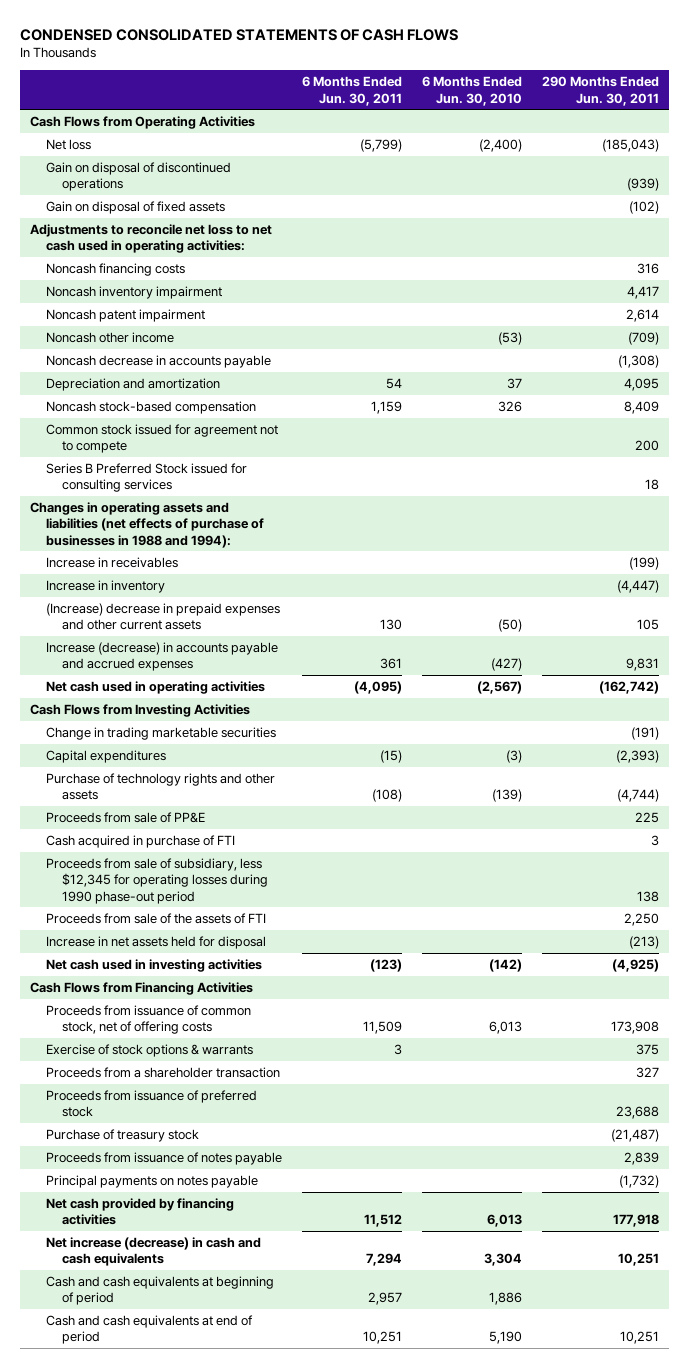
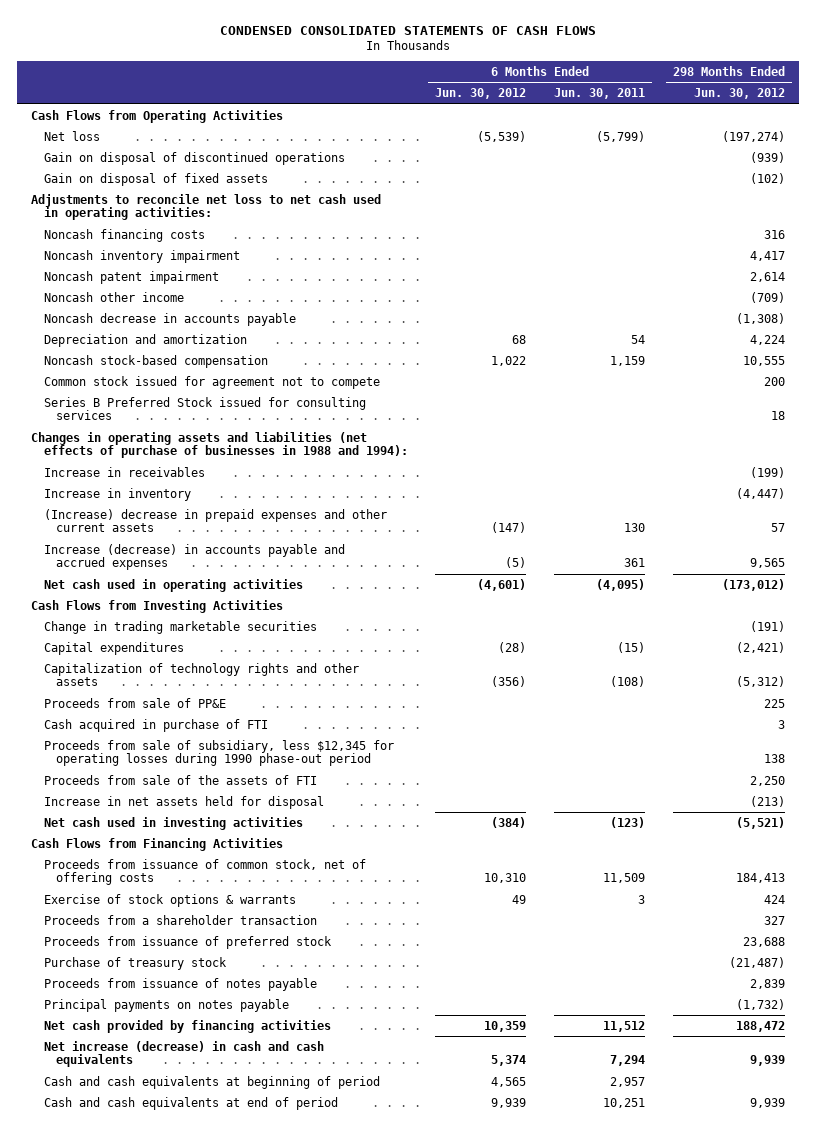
- | 6 Months Ended Jun. 30, 2011 | 6 Months Ended Jun. 30, 2010 | 290 Months Ended Jun. 30, 2011
+ | 6 Months Ended Jun. 30, 2012 | 6 Months Ended Jun. 30, 2011 | 298 Months Ended Jun. 30, 2012
- Purchase of technology rights and other assets | (108) | (139) | (4,744)
+ Capitalization of technology rights and other assets | (356) | (108) | (5,312)

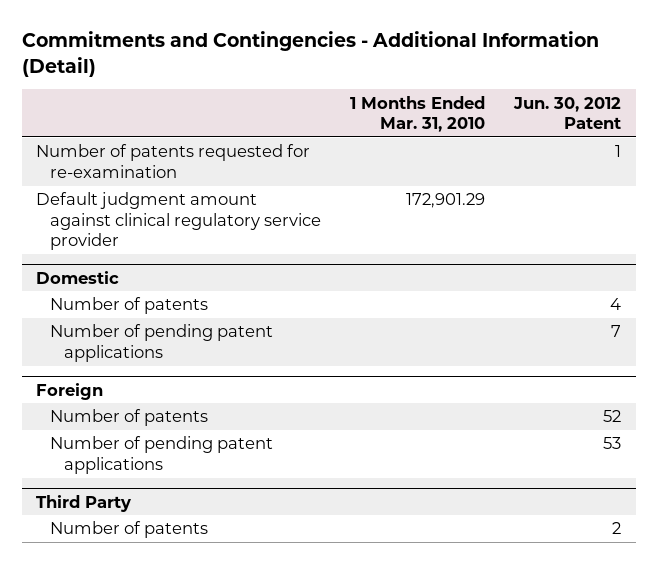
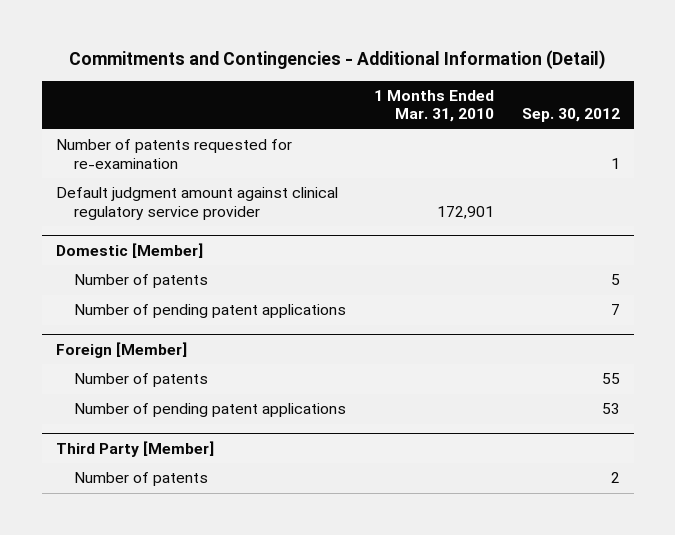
- | 1 Months Ended Mar. 31, 2010 | Jun. 30, 2012 Patent
+ | 1 Months Ended Mar. 31, 2010 | Sep. 30, 2012
- Default judgment amount against clinical regulatory service provider | 172,901.29 |
- Domestic
+ Default judgment amount against clinical regulatory service provider | 172,901 |
+ Domestic [Member]
- Foreign
+ Foreign [Member]
- Third Party
+ Third Party [Member]

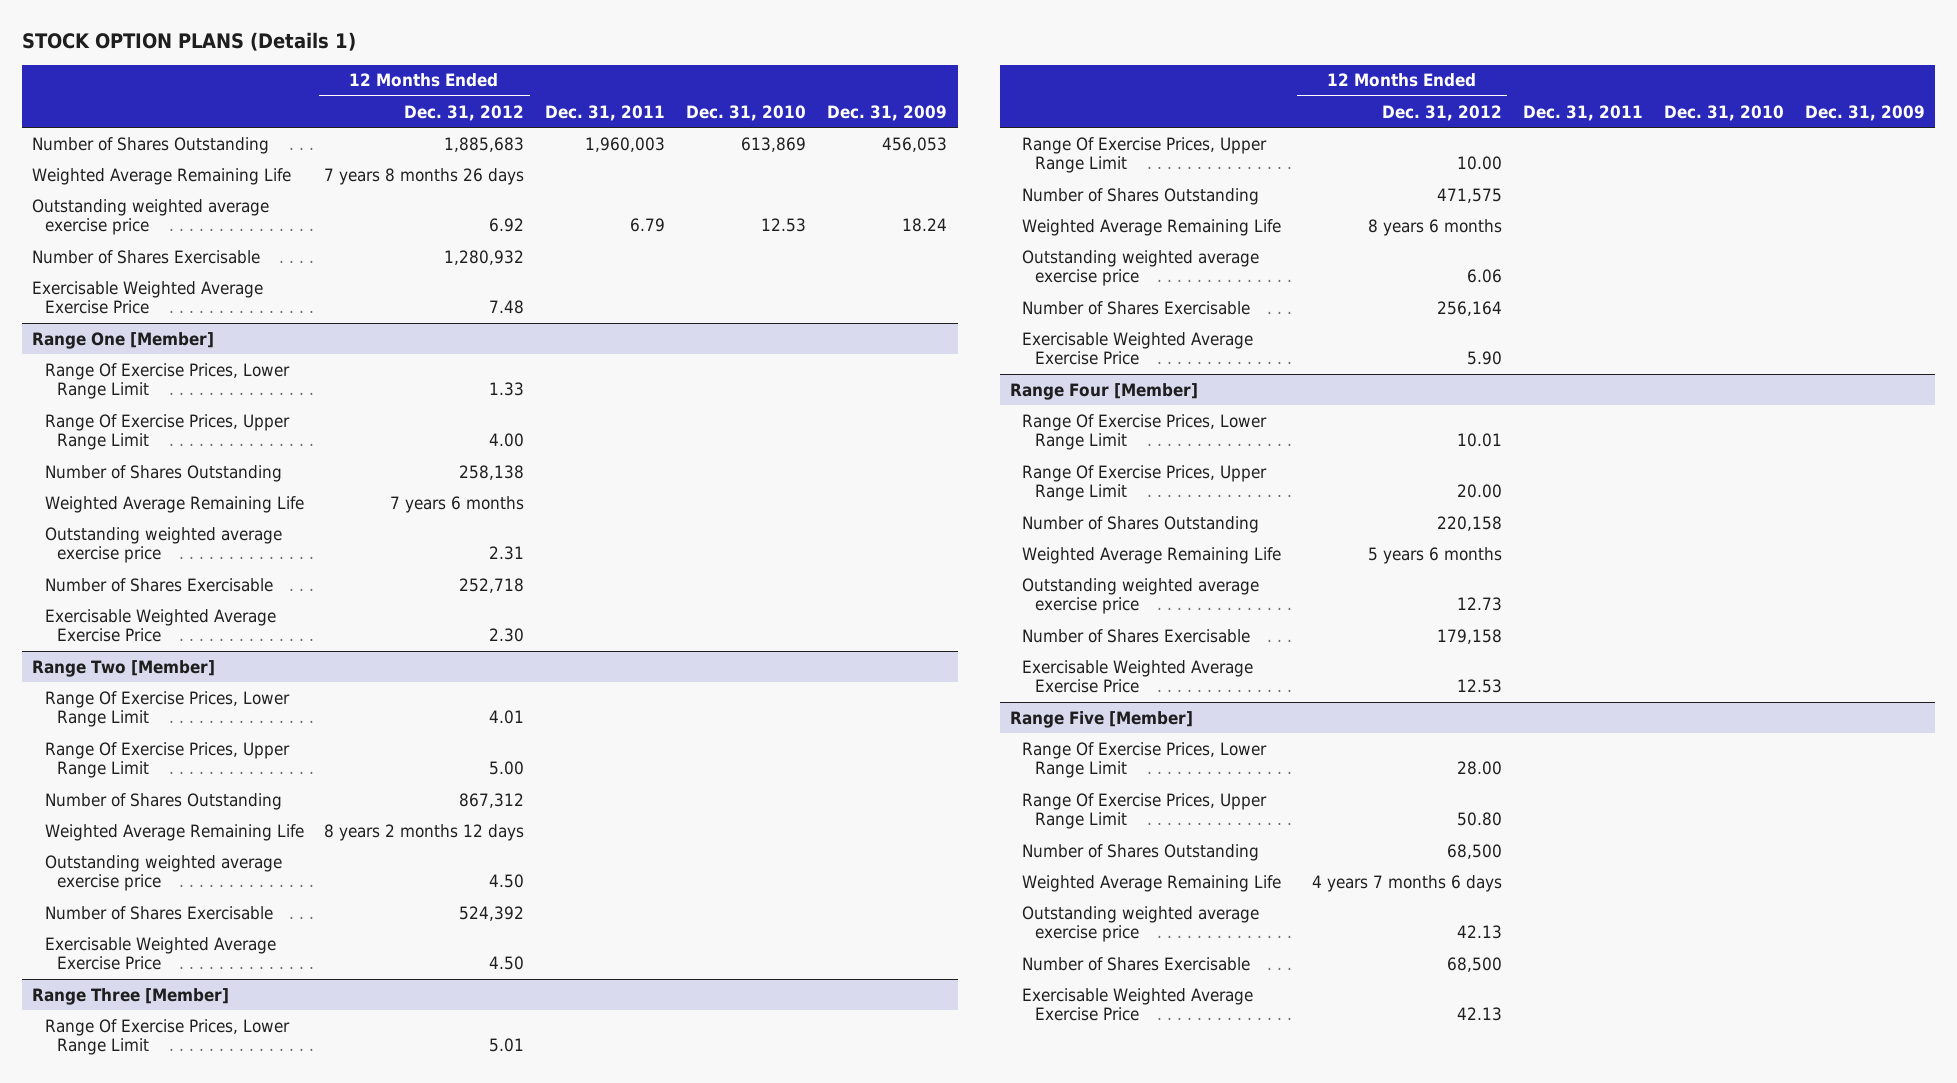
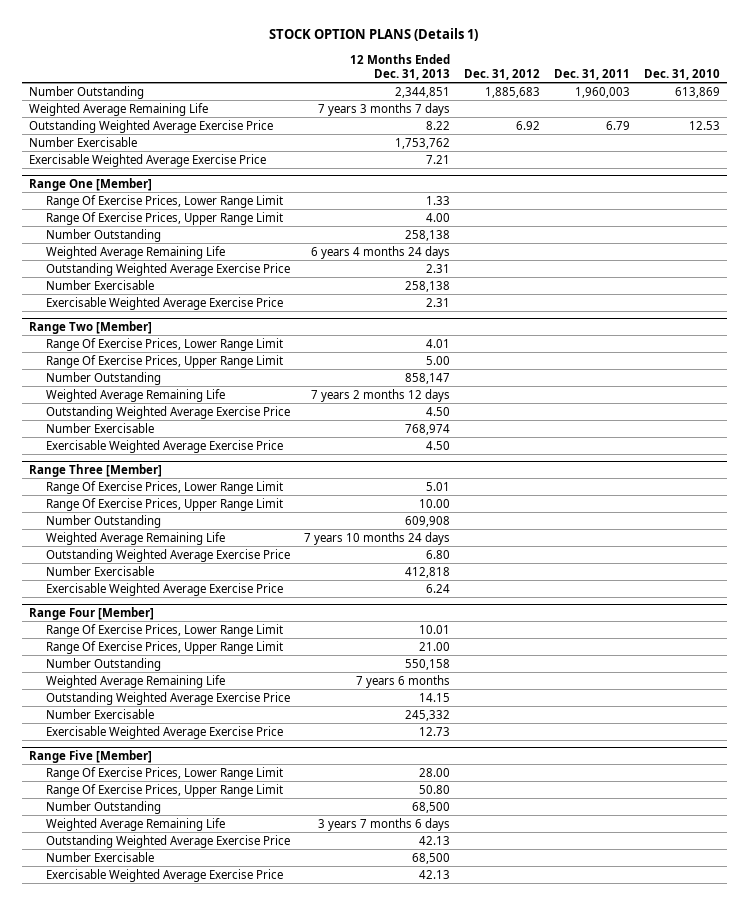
- | 12 Months Ended Dec. 31, 2012 | Dec. 31, 2011 | Dec. 31, 2010 | Dec. 31, 2009
+ | 12 Months Ended Dec. 31, 2013 | Dec. 31, 2012 | Dec. 31, 2011 | Dec. 31, 2010
- Number of Shares Outstanding | 1,885,683 | 1,960,003 | 613,869 | 456,053
+ Number Outstanding | 2,344,851 | 1,885,683 | 1,960,003 | 613,869
- Outstanding weighted average exercise price | 6.92 | 6.79 | 12.53 | 18.24
- Number of Shares Exercisable | 1,280,932 | | |
+ Outstanding Weighted Average Exercise Price | 8.22 | 6.92 | 6.79 | 12.53
+ Number Exercisable | 1,753,762 | | |
@ Range One [Member]
- Number of Shares Outstanding | 258,138 | | |
+ Number Outstanding | 258,138 | | |
- Outstanding weighted average exercise price | 2.31 | | |
- Number of Shares Exercisable | 252,718 | | |
+ Outstanding Weighted Average Exercise Price | 2.31 | | |
+ Number Exercisable | 258,138 | | |
@ Range Two [Member]
- Number of Shares Outstanding | 867,312 | | |
+ Number Outstanding | 858,147 | | |
- Outstanding weighted average exercise price | 4.50 | | |
- Number of Shares Exercisable | 524,392 | | |
+ Outstanding Weighted Average Exercise Price | 4.50 | | |
+ Number Exercisable | 768,974 | | |
@ Range Three [Member]
- Number of Shares Outstanding | 471,575 | | |
+ Number Outstanding | 609,908 | | |
- Outstanding weighted average exercise price | 6.06 | | |
- Number of Shares Exercisable | 256,164 | | |
+ Outstanding Weighted Average Exercise Price | 6.80 | | |
+ Number Exercisable | 412,818 | | |
@ Range Four [Member]
- Number of Shares Outstanding | 220,158 | | |
+ Number Outstanding | 550,158 | | |
- Outstanding weighted average exercise price | 12.73 | | |
- Number of Shares Exercisable | 179,158 | | |
+ Outstanding Weighted Average Exercise Price | 14.15 | | |
+ Number Exercisable | 245,332 | | |
@ Range Five [Member]
- Number of Shares Outstanding | 68,500 | | |
+ Number Outstanding | 68,500 | | |
- Outstanding weighted average exercise price | 42.13 | | |
- Number of Shares Exercisable | 68,500 | | |
+ Outstanding Weighted Average Exercise Price | 42.13 | | |
+ Number Exercisable | 68,500 | | |

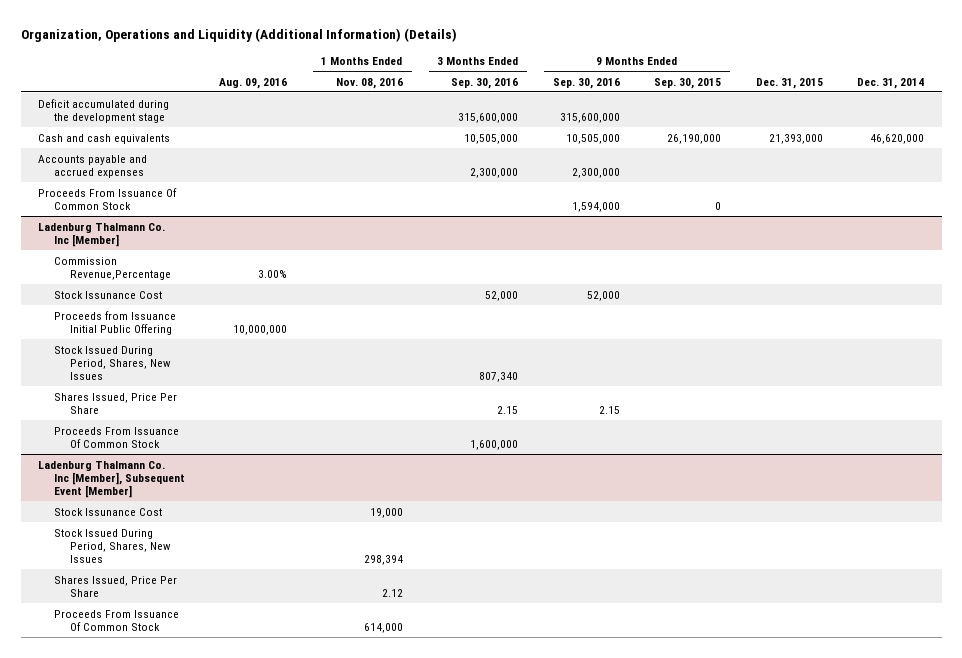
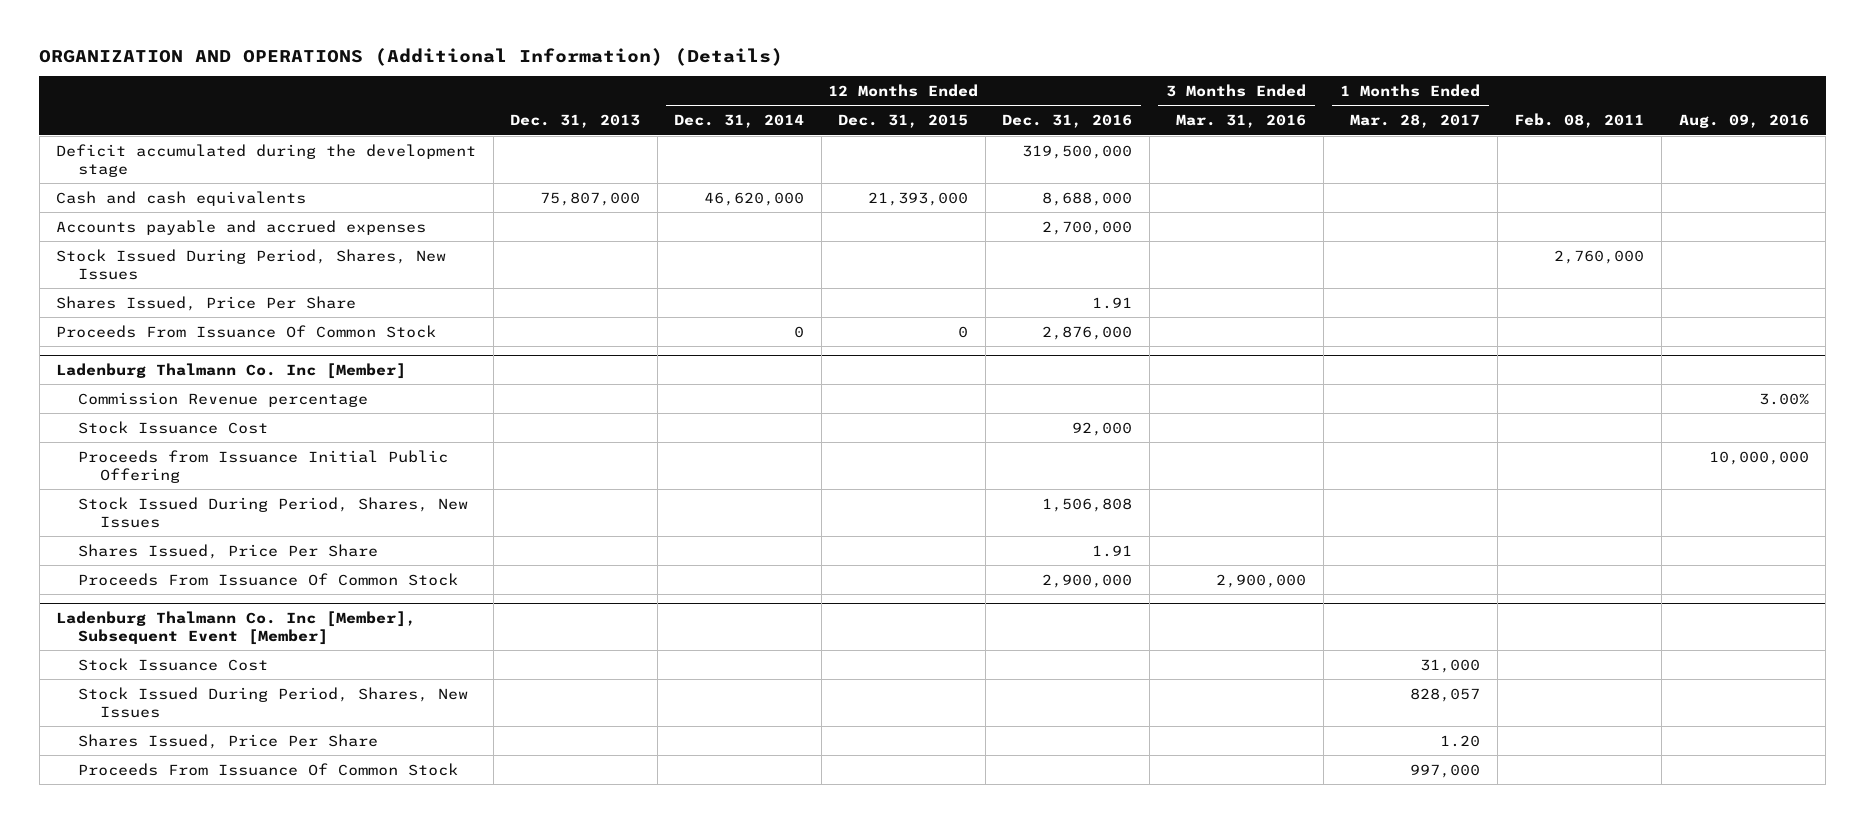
- Organization, Operations and Liquidity (Additional Information) (Details)
+ ORGANIZATION AND OPERATIONS (Additional Information) (Details)
- | Aug. 09, 2016 | 1 Months Ended Nov. 08, 2016 | 3 Months Ended Sep. 30, 2016 | 9 Months Ended Sep. 30, 2016 | 9 Months Ended Sep. 30, 2015 | Dec. 31, 2015 | Dec. 31, 2014
+ | Dec. 31, 2013 | 12 Months Ended Dec. 31, 2014 | 12 Months Ended Dec. 31, 2015 | 12 Months Ended Dec. 31, 2016 | 3 Months Ended Mar. 31, 2016 | 1 Months Ended Mar. 28, 2017 | Feb. 08, 2011 | Aug. 09, 2016
+ Stock Issued During Period, Shares, New Issues | | | | | | | 2,760,000 |
+ Shares Issued, Price Per Share | | | | 1.91 | | | |
@ Ladenburg Thalmann Co. Inc [Member]
- Commission Revenue,Percentage | 3.00% | | | | | |
- Stock Issunance Cost | | | 52,000 | 52,000 | | |
+ Commission Revenue percentage | | | | | | | | 3.00%
+ Stock Issuance Cost | | | | 92,000 | | | |
@ Ladenburg Thalmann Co. Inc [Member], Subsequent Event [Member]
- Stock Issunance Cost | | 19,000 | | | | |
+ Stock Issuance Cost | | | | | | 31,000 | |

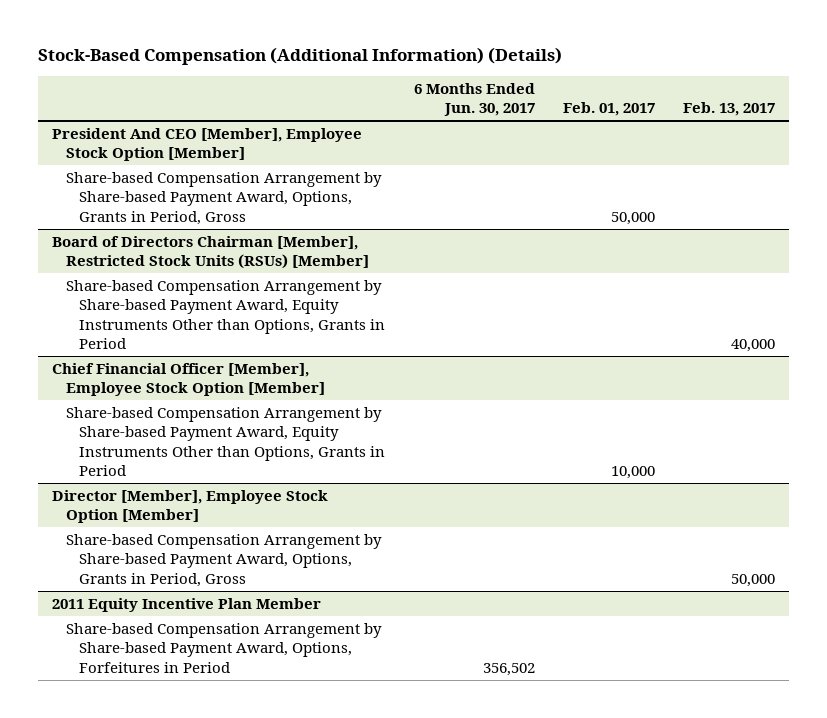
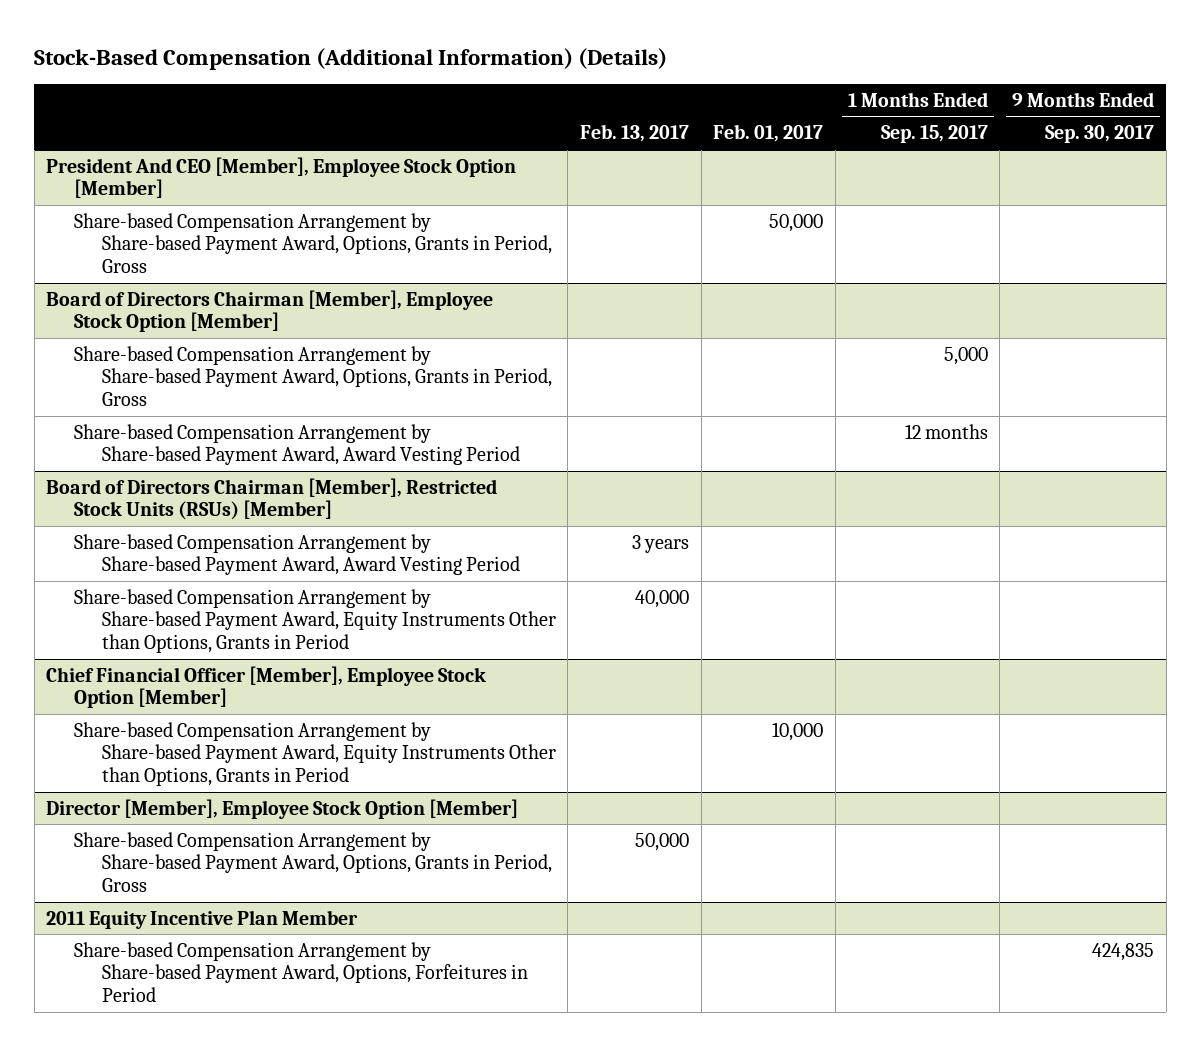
- | 6 Months Ended Jun. 30, 2017 | Feb. 01, 2017 | Feb. 13, 2017
+ | Feb. 13, 2017 | Feb. 01, 2017 | 1 Months Ended Sep. 15, 2017 | 9 Months Ended Sep. 30, 2017
+ Board of Directors Chairman [Member], Employee Stock Option [Member]
+ Share-based Compensation Arrangement by Share-based Payment Award, Options, Grants in Period, Gross | | | 5,000 |
+ Share-based Compensation Arrangement by Share-based Payment Award, Award Vesting Period | | | 12 months |
@ Board of Directors Chairman [Member], Restricted Stock Units (RSUs) [Member]
+ Share-based Compensation Arrangement by Share-based Payment Award, Award Vesting Period | 3 years | | |

